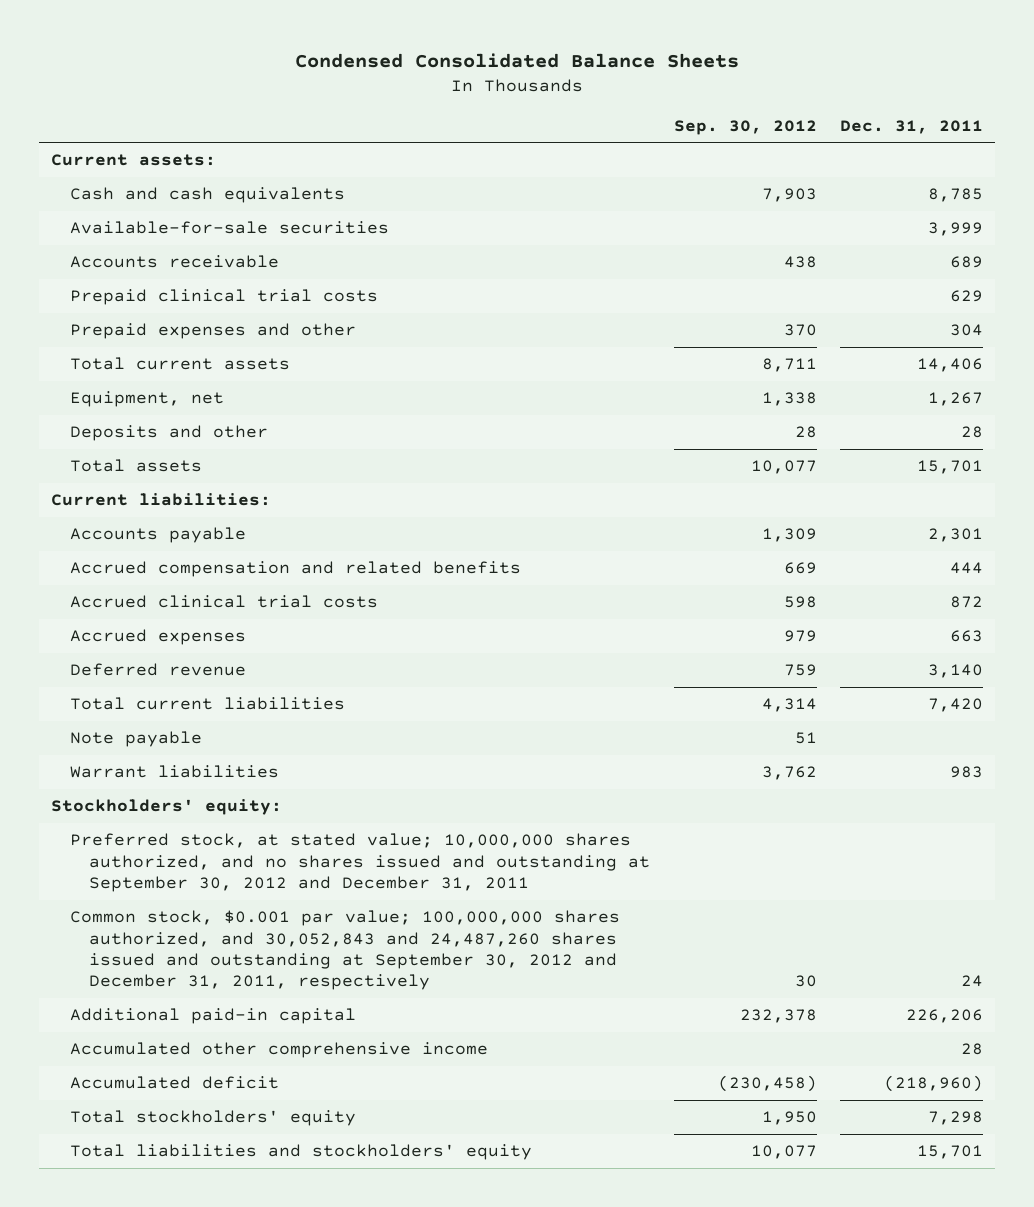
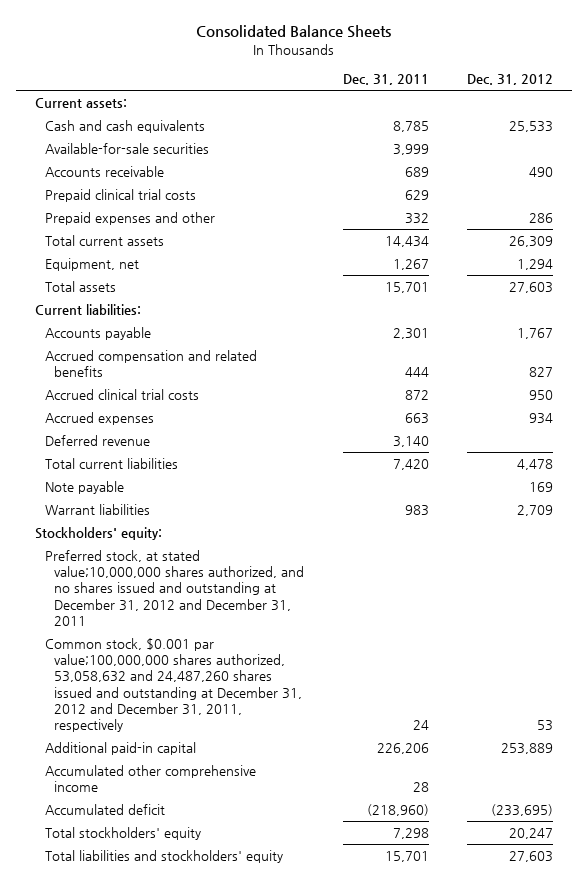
- Condensed Consolidated Balance Sheets
+ Consolidated Balance Sheets
- | Sep. 30, 2012 | Dec. 31, 2011
+ | Dec. 31, 2011 | Dec. 31, 2012
- Prepaid expenses and other | 370 | 304
- Total current assets | 8,711 | 14,406
+ Prepaid expenses and other | 332 | 286
+ Total current assets | 14,434 | 26,309
- Deposits and other | 28 | 28
- Preferred stock, at stated value; 10,000,000 shares authorized, and no shares issued and outstanding at September 30, 2012 and December 31, 2011
- Common stock, $0.001 par value; 100,000,000 shares authorized, and 30,052,843 and 24,487,260 shares issued and outstanding at September 30, 2012 and December 31, 2011, respectively | 30 | 24
+ Preferred stock, at stated value;10,000,000 shares authorized, and no shares issued and outstanding at December 31, 2012 and December 31, 2011
+ Common stock, $0.001 par value;100,000,000 shares authorized, 53,058,632 and 24,487,260 shares issued and outstanding at December 31, 2012 and December 31, 2011, respectively | 24 | 53

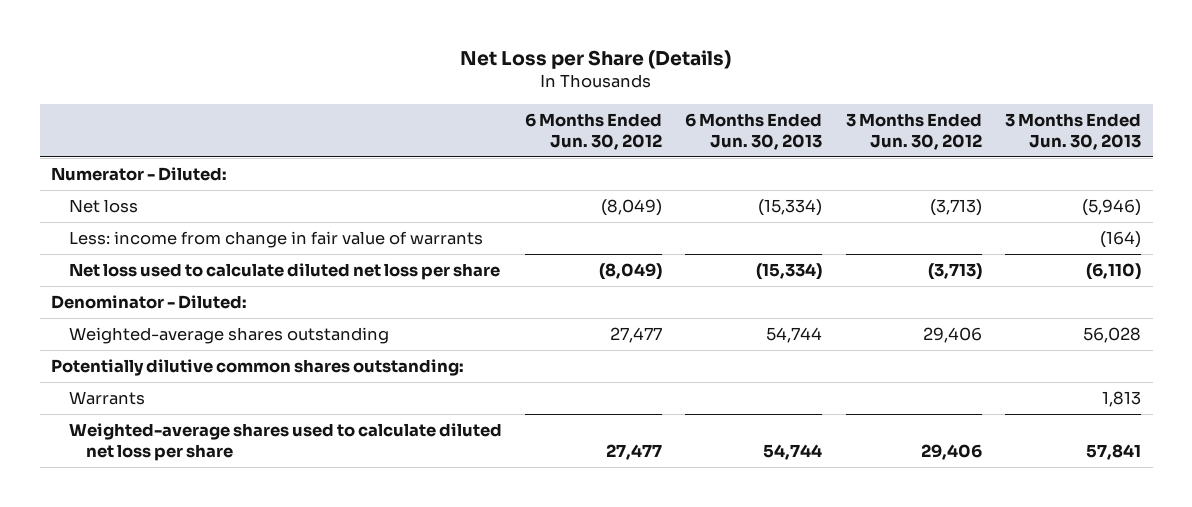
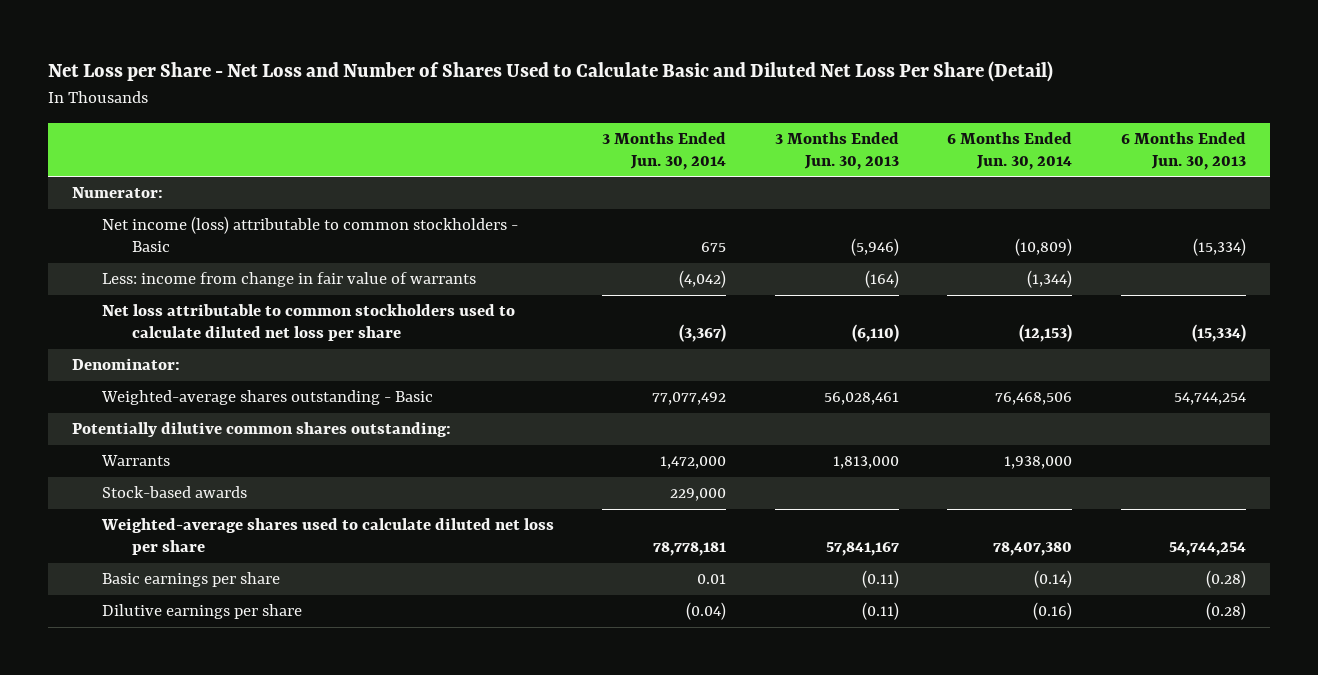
- Net Loss per Share (Details)
+ Net Loss per Share - Net Loss and Number of Shares Used to Calculate Basic and Diluted Net Loss Per Share (Detail)
- | 6 Months Ended Jun. 30, 2012 | 6 Months Ended Jun. 30, 2013 | 3 Months Ended Jun. 30, 2012 | 3 Months Ended Jun. 30, 2013
+ | 3 Months Ended Jun. 30, 2014 | 3 Months Ended Jun. 30, 2013 | 6 Months Ended Jun. 30, 2014 | 6 Months Ended Jun. 30, 2013
- Numerator - Diluted:
- Net loss | (8,049) | (15,334) | (3,713) | (5,946)
+ Numerator:
+ Net income (loss) attributable to common stockholders - Basic | 675 | (5,946) | (10,809) | (15,334)
- Net loss used to calculate diluted net loss per share | (8,049) | (15,334) | (3,713) | (6,110)
- Denominator - Diluted:
- Weighted-average shares outstanding | 27,477 | 54,744 | 29,406 | 56,028
+ Net loss attributable to common stockholders used to calculate diluted net loss per share | (3,367) | (6,110) | (12,153) | (15,334)
+ Denominator:
+ Weighted-average shares outstanding - Basic | 77,077,492 | 56,028,461 | 76,468,506 | 54,744,254
- Warrants | | | | 1,813
- Weighted-average shares used to calculate diluted net loss per share | 27,477 | 54,744 | 29,406 | 57,841
+ Warrants | 1,472,000 | 1,813,000 | 1,938,000 |
+ Stock-based awards | 229,000 | | |
+ Weighted-average shares used to calculate diluted net loss per share | 78,778,181 | 57,841,167 | 78,407,380 | 54,744,254
+ Basic earnings per share | 0.01 | (0.11) | (0.14) | (0.28)
+ Dilutive earnings per share | (0.04) | (0.11) | (0.16) | (0.28)

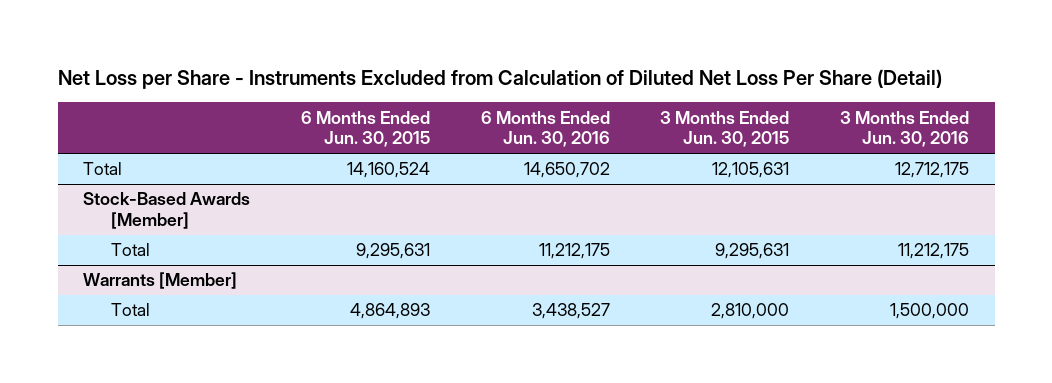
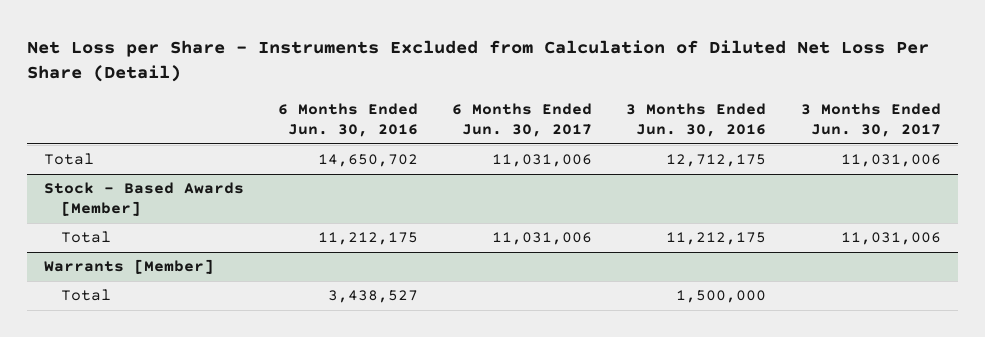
- | 6 Months Ended Jun. 30, 2015 | 6 Months Ended Jun. 30, 2016 | 3 Months Ended Jun. 30, 2015 | 3 Months Ended Jun. 30, 2016
+ | 6 Months Ended Jun. 30, 2016 | 6 Months Ended Jun. 30, 2017 | 3 Months Ended Jun. 30, 2016 | 3 Months Ended Jun. 30, 2017
- Stock-Based Awards [Member]
+ Stock - Based Awards [Member]

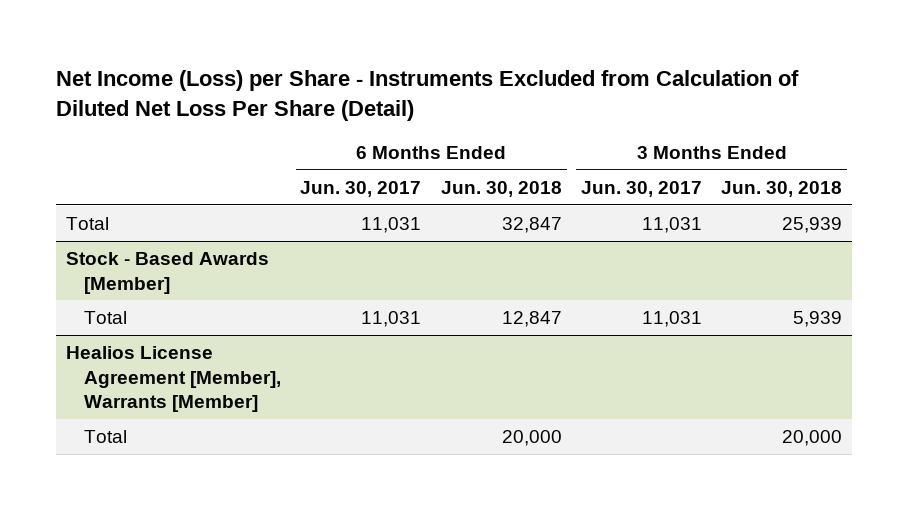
- Net Loss per Share - Instruments Excluded from Calculation of Diluted Net Loss Per Share (Detail)
+ Net Income (Loss) per Share - Instruments Excluded from Calculation of Diluted Net Loss Per Share (Detail)
- | 6 Months Ended Jun. 30, 2016 | 6 Months Ended Jun. 30, 2017 | 3 Months Ended Jun. 30, 2016 | 3 Months Ended Jun. 30, 2017
+ | 6 Months Ended Jun. 30, 2017 | 6 Months Ended Jun. 30, 2018 | 3 Months Ended Jun. 30, 2017 | 3 Months Ended Jun. 30, 2018
- Total | 14,650,702 | 11,031,006 | 12,712,175 | 11,031,006
+ Total | 11,031 | 32,847 | 11,031 | 25,939
@ Stock - Based Awards [Member]
- Total | 11,212,175 | 11,031,006 | 11,212,175 | 11,031,006
- Warrants [Member]
@ Stock - Based Awards [Member]
+ Total | 11,031 | 12,847 | 11,031 | 5,939
+ Healios License Agreement [Member], Warrants [Member]

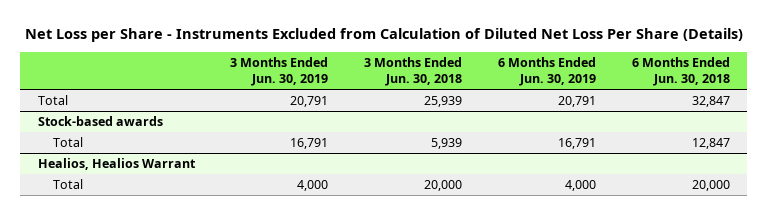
- Net Income (Loss) per Share - Instruments Excluded from Calculation of Diluted Net Loss Per Share (Detail)
+ Net Loss per Share - Instruments Excluded from Calculation of Diluted Net Loss Per Share (Details)
- | 6 Months Ended Jun. 30, 2017 | 6 Months Ended Jun. 30, 2018 | 3 Months Ended Jun. 30, 2017 | 3 Months Ended Jun. 30, 2018
+ | 3 Months Ended Jun. 30, 2019 | 3 Months Ended Jun. 30, 2018 | 6 Months Ended Jun. 30, 2019 | 6 Months Ended Jun. 30, 2018
- Stock - Based Awards [Member]
+ Stock-based awards
- Healios License Agreement [Member], Warrants [Member]
+ Healios, Healios Warrant

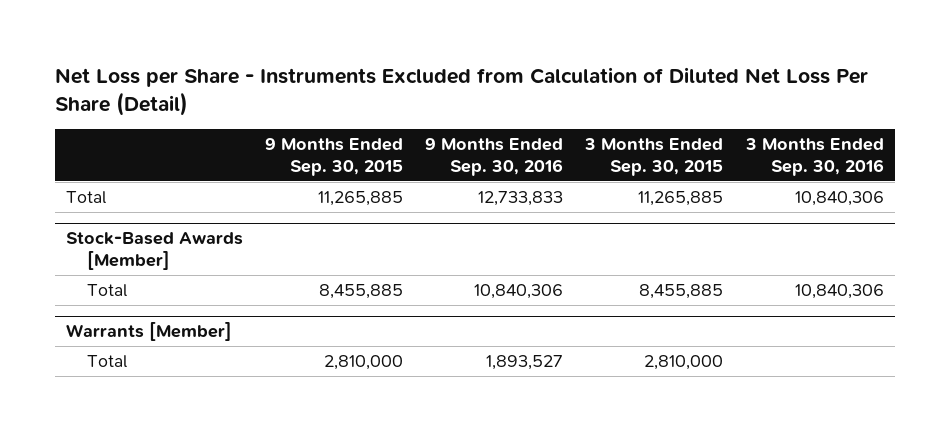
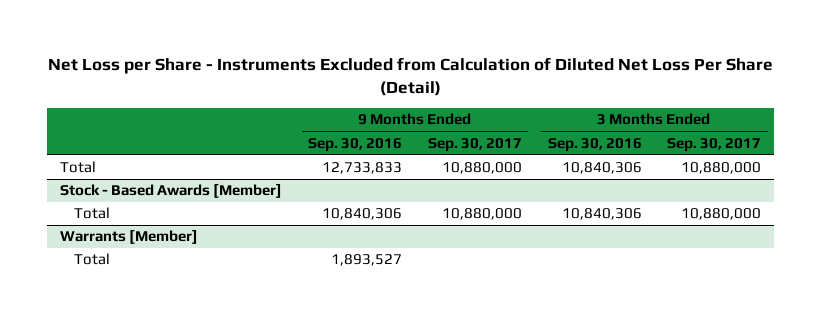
- | 9 Months Ended Sep. 30, 2015 | 9 Months Ended Sep. 30, 2016 | 3 Months Ended Sep. 30, 2015 | 3 Months Ended Sep. 30, 2016
+ | 9 Months Ended Sep. 30, 2016 | 9 Months Ended Sep. 30, 2017 | 3 Months Ended Sep. 30, 2016 | 3 Months Ended Sep. 30, 2017
- Stock-Based Awards [Member]
+ Stock - Based Awards [Member]

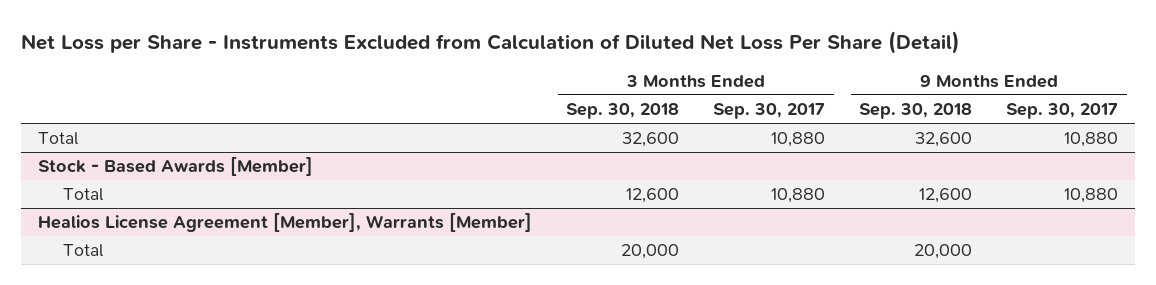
- | 9 Months Ended Sep. 30, 2016 | 9 Months Ended Sep. 30, 2017 | 3 Months Ended Sep. 30, 2016 | 3 Months Ended Sep. 30, 2017
+ | 3 Months Ended Sep. 30, 2018 | 3 Months Ended Sep. 30, 2017 | 9 Months Ended Sep. 30, 2018 | 9 Months Ended Sep. 30, 2017
- Total | 12,733,833 | 10,880,000 | 10,840,306 | 10,880,000
+ Total | 32,600 | 10,880 | 32,600 | 10,880
@ Stock - Based Awards [Member]
- Total | 10,840,306 | 10,880,000 | 10,840,306 | 10,880,000
- Warrants [Member]
@ Stock - Based Awards [Member]
+ Total | 12,600 | 10,880 | 12,600 | 10,880
+ Healios License Agreement [Member], Warrants [Member]

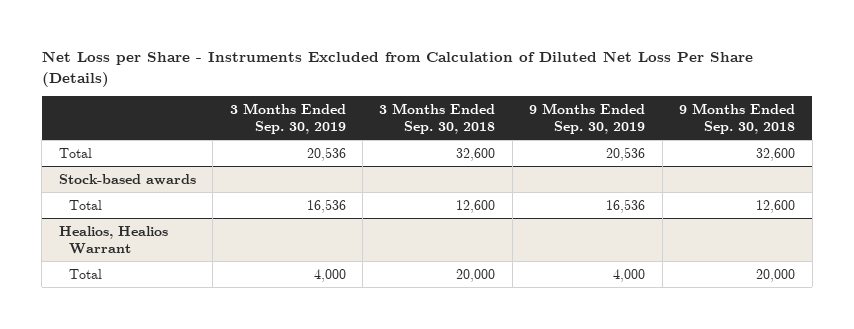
- Net Loss per Share - Instruments Excluded from Calculation of Diluted Net Loss Per Share (Detail)
+ Net Loss per Share - Instruments Excluded from Calculation of Diluted Net Loss Per Share (Details)
- | 3 Months Ended Sep. 30, 2018 | 3 Months Ended Sep. 30, 2017 | 9 Months Ended Sep. 30, 2018 | 9 Months Ended Sep. 30, 2017
+ | 3 Months Ended Sep. 30, 2019 | 3 Months Ended Sep. 30, 2018 | 9 Months Ended Sep. 30, 2019 | 9 Months Ended Sep. 30, 2018
- Stock - Based Awards [Member]
+ Stock-based awards
- Healios License Agreement [Member], Warrants [Member]
+ Healios, Healios Warrant

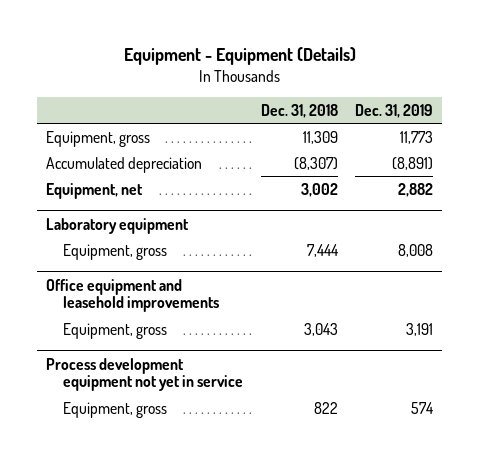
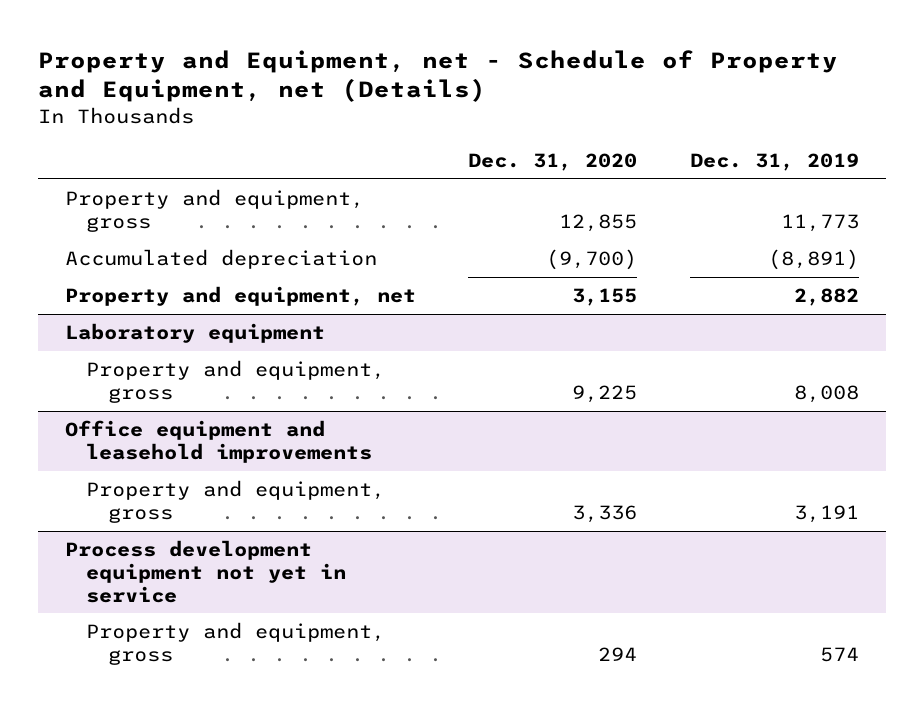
- Equipment - Equipment (Details)
+ Property and Equipment, net - Schedule of Property and Equipment, net (Details)
- | Dec. 31, 2018 | Dec. 31, 2019
+ | Dec. 31, 2020 | Dec. 31, 2019
- Equipment, gross | 11,309 | 11,773
+ Property and equipment, gross | 12,855 | 11,773
- Equipment, net | 3,002 | 2,882
+ Property and equipment, net | 3,155 | 2,882
@ Laboratory equipment
- Equipment, gross | 7,444 | 8,008
+ Property and equipment, gross | 9,225 | 8,008
@ Office equipment and leasehold improvements
- Equipment, gross | 3,043 | 3,191
+ Property and equipment, gross | 3,336 | 3,191
@ Process development equipment not yet in service
- Equipment, gross | 822 | 574
+ Property and equipment, gross | 294 | 574

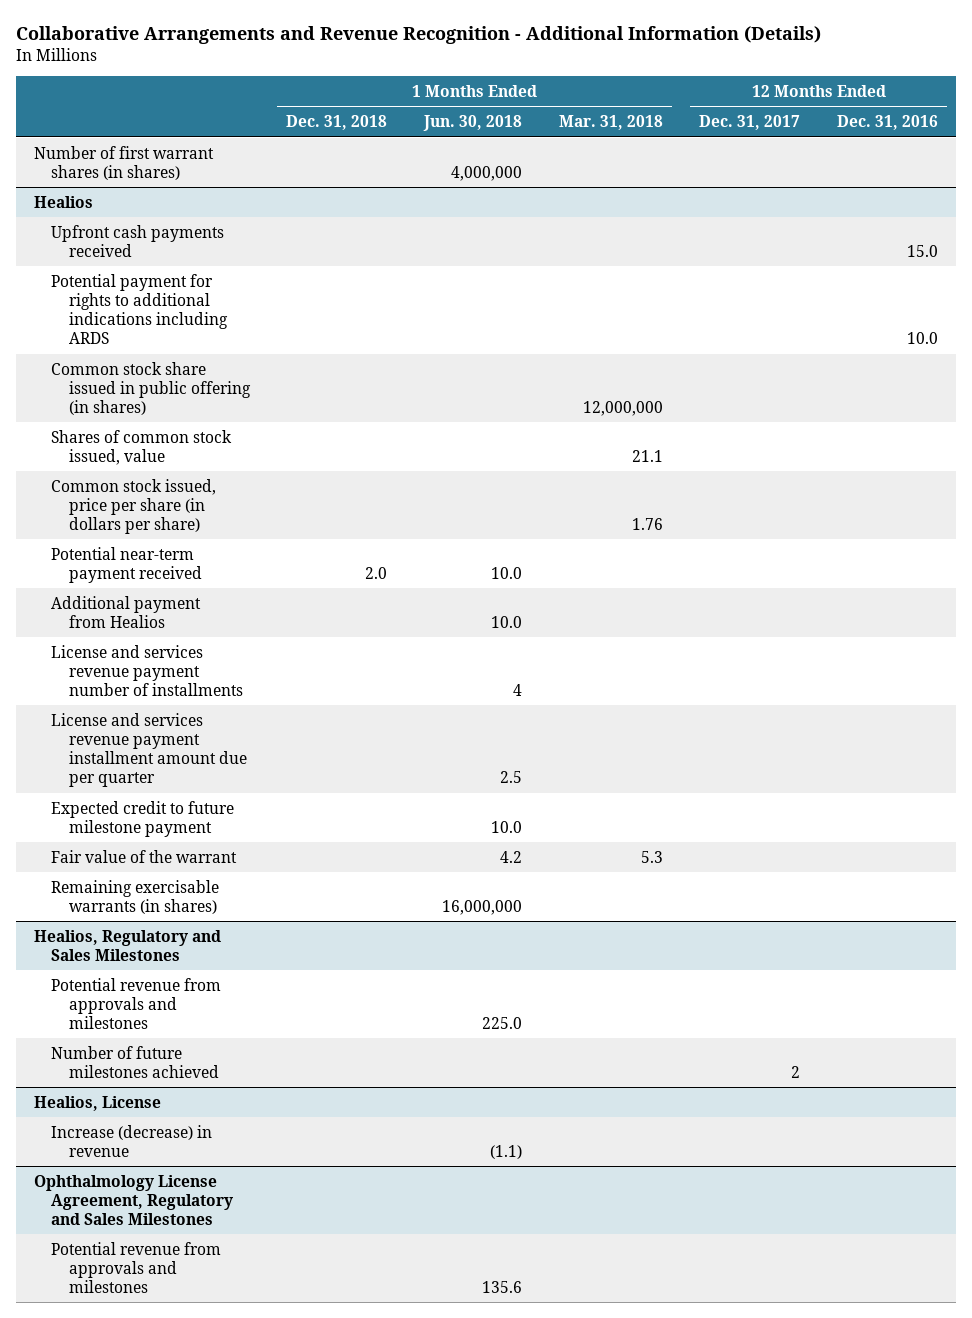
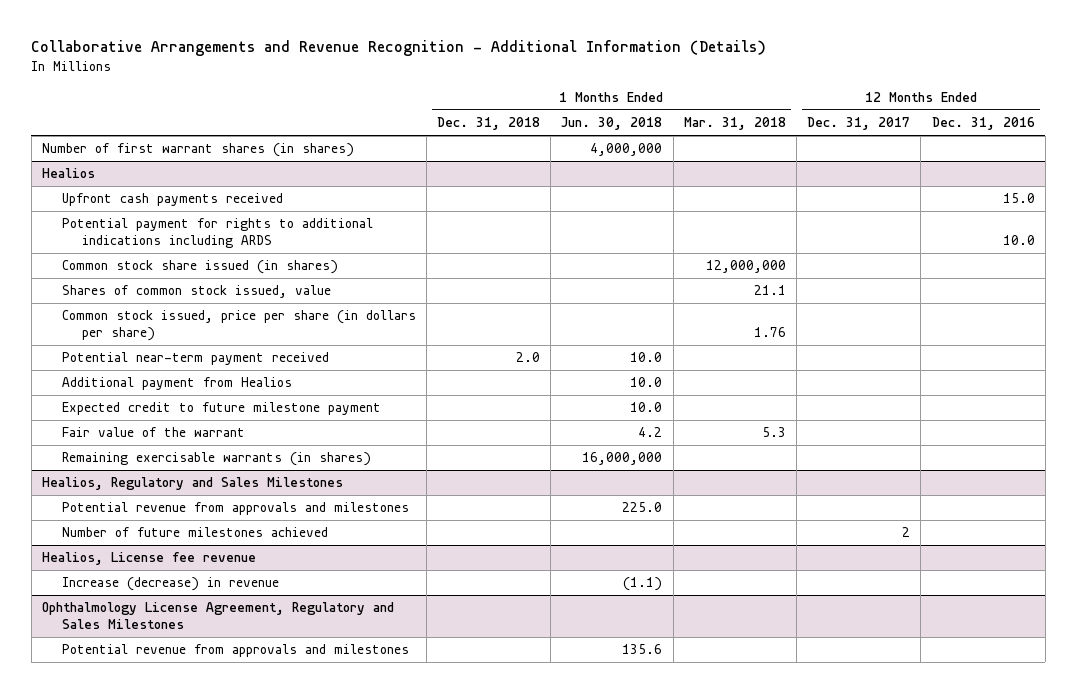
@ Healios
- Common stock share issued in public offering (in shares) | | | 12,000,000 | |
+ Common stock share issued (in shares) | | | 12,000,000 | |
- License and services revenue payment number of installments | | 4 | | |
- License and services revenue payment installment amount due per quarter | | 2.5 | | |
- Healios, License
+ Healios, License fee revenue

